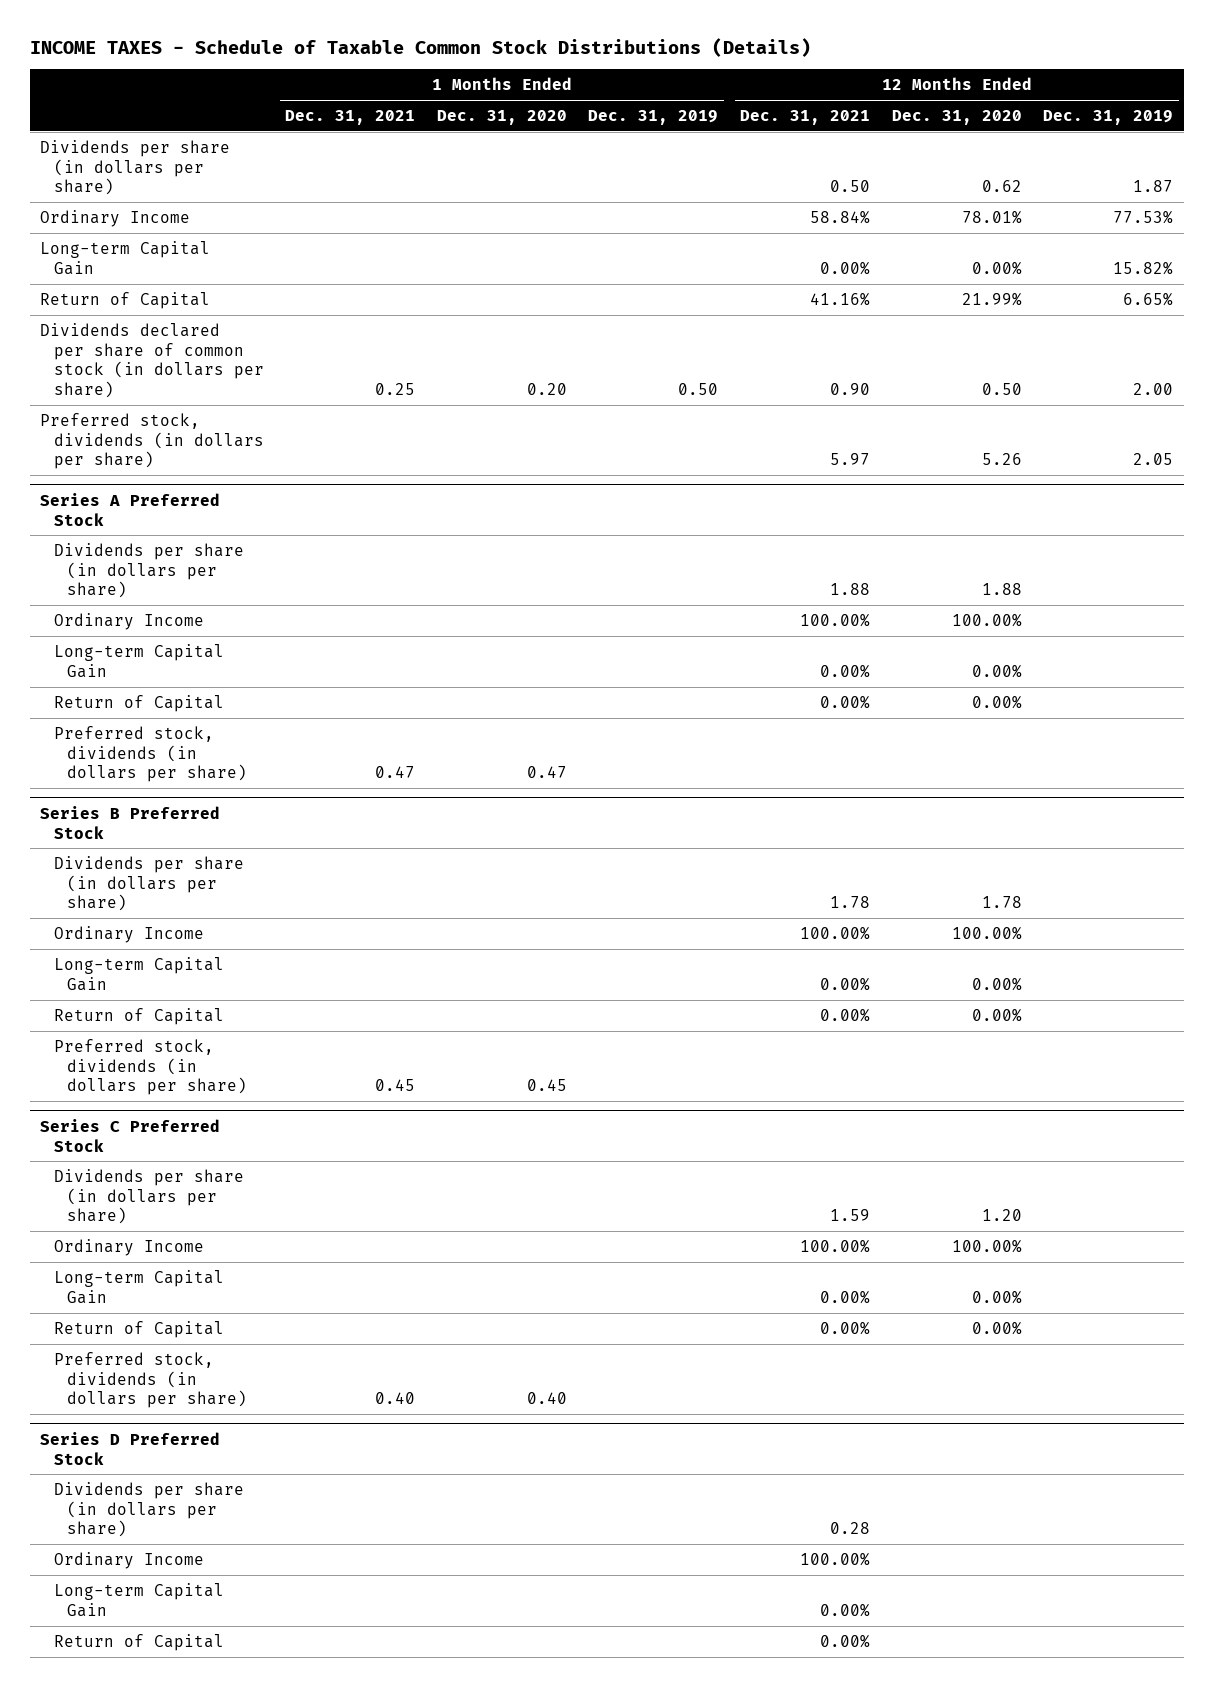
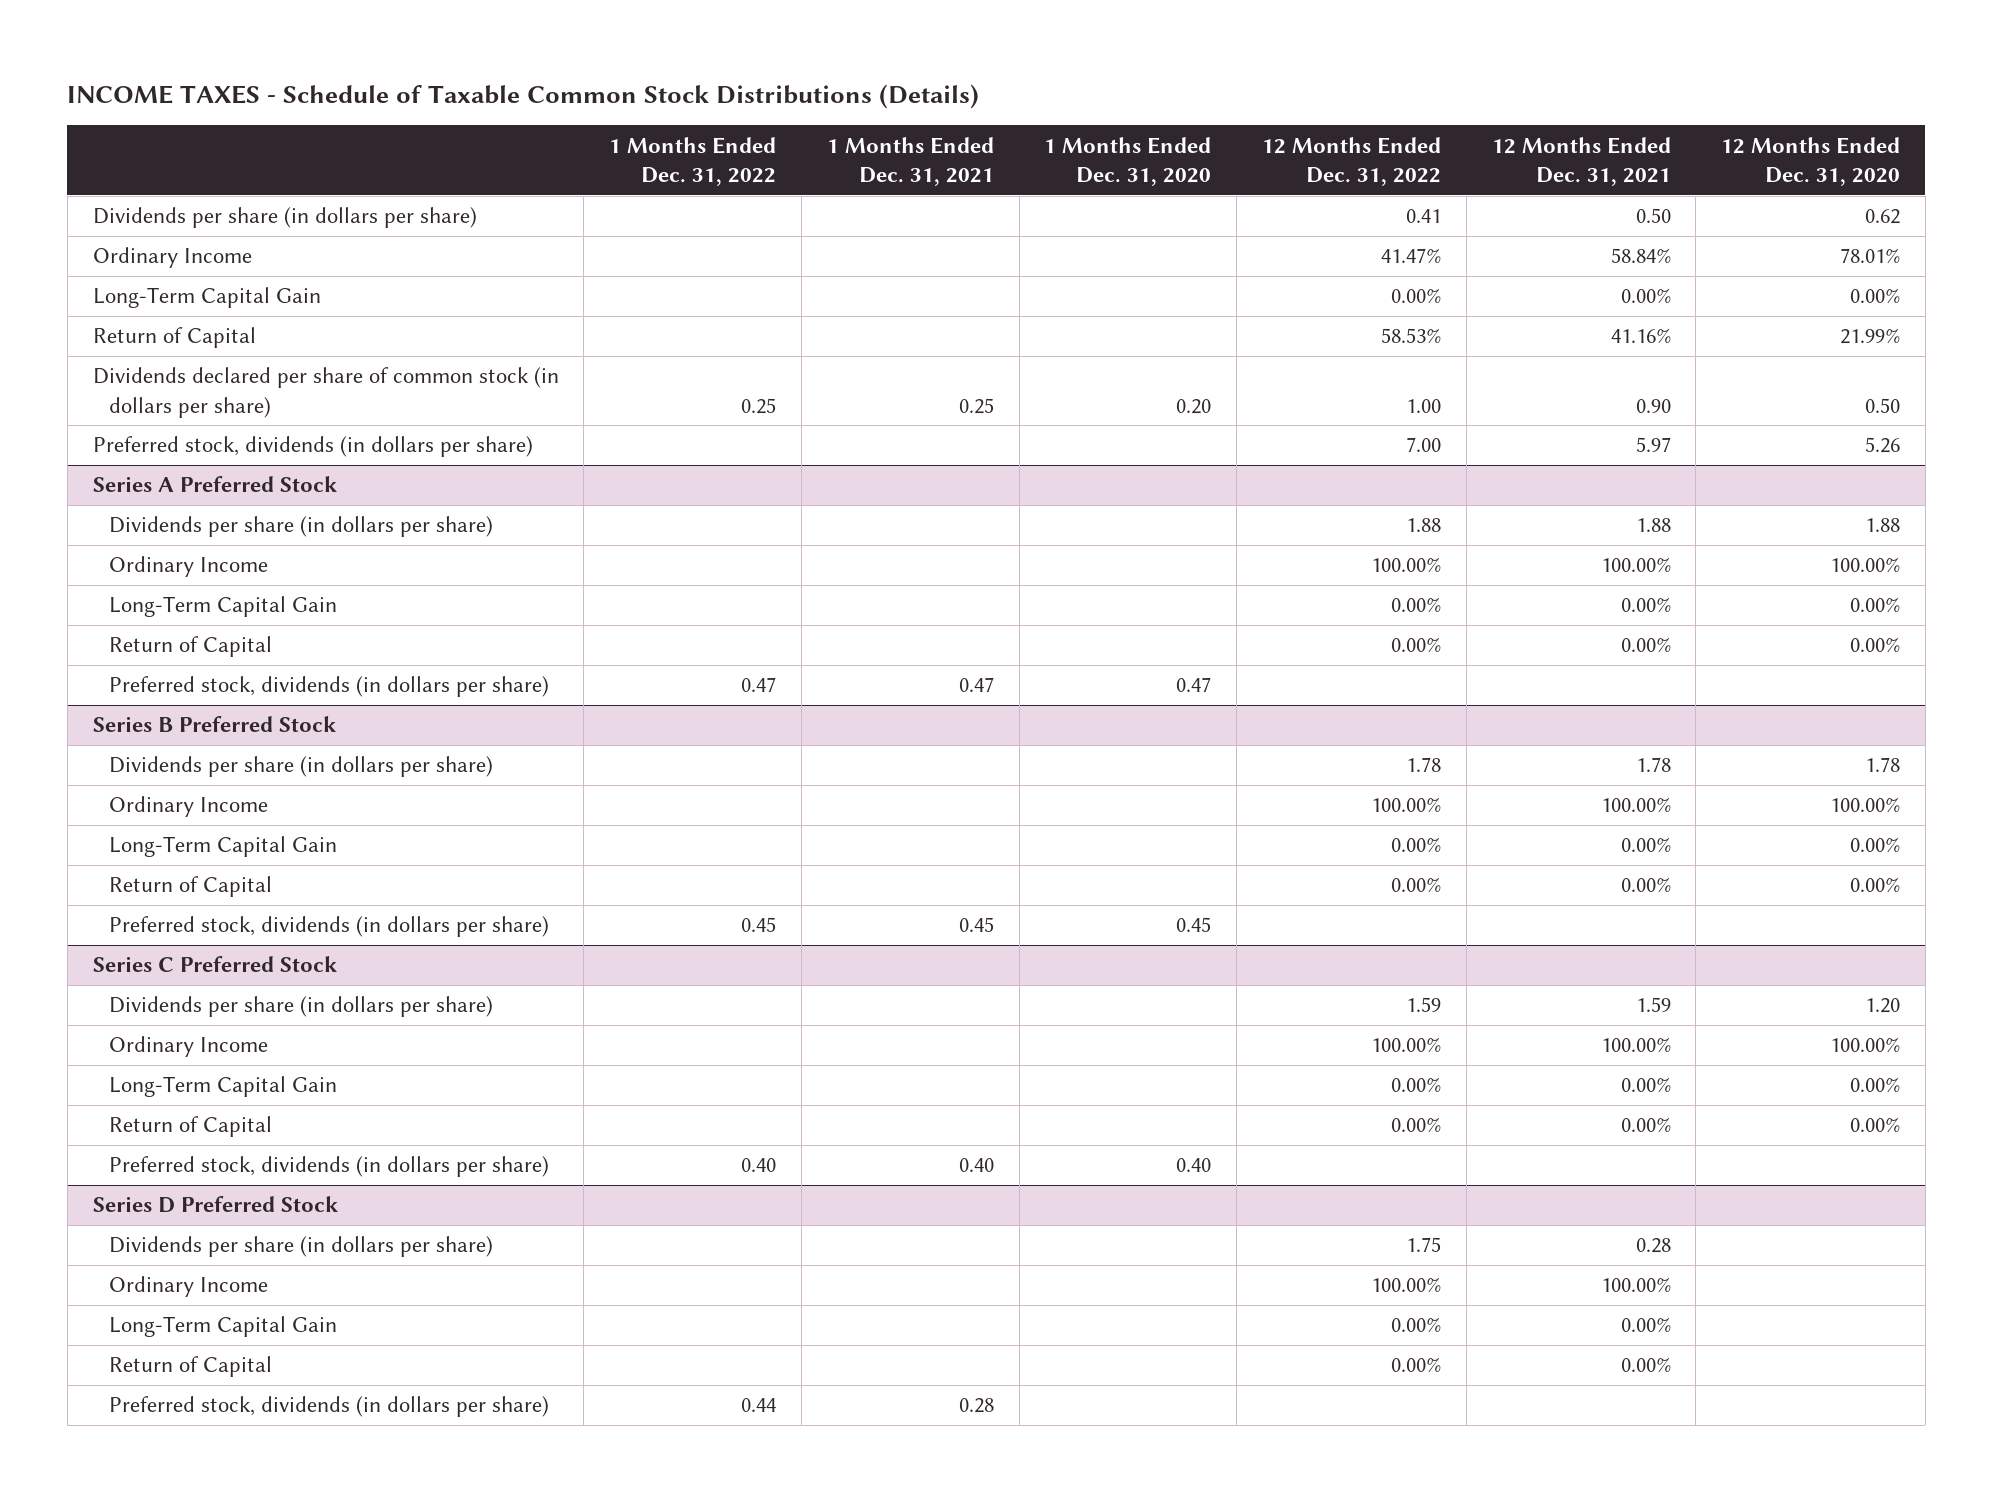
- | 1 Months Ended Dec. 31, 2021 | 1 Months Ended Dec. 31, 2020 | 1 Months Ended Dec. 31, 2019 | 12 Months Ended Dec. 31, 2021 | 12 Months Ended Dec. 31, 2020 | 12 Months Ended Dec. 31, 2019
+ | 1 Months Ended Dec. 31, 2022 | 1 Months Ended Dec. 31, 2021 | 1 Months Ended Dec. 31, 2020 | 12 Months Ended Dec. 31, 2022 | 12 Months Ended Dec. 31, 2021 | 12 Months Ended Dec. 31, 2020
- Long-term Capital Gain | | | | 0.00% | 0.00% | 15.82%
+ Long-Term Capital Gain | | | | 0.00% | 0.00% | 0.00%
@ Series A Preferred Stock
- Long-term Capital Gain | | | | 0.00% | 0.00% |
+ Long-Term Capital Gain | | | | 0.00% | 0.00% | 0.00%
@ Series B Preferred Stock
- Long-term Capital Gain | | | | 0.00% | 0.00% |
+ Long-Term Capital Gain | | | | 0.00% | 0.00% | 0.00%
@ Series C Preferred Stock
- Long-term Capital Gain | | | | 0.00% | 0.00% |
+ Long-Term Capital Gain | | | | 0.00% | 0.00% | 0.00%
@ Series D Preferred Stock
- Long-term Capital Gain | | | | 0.00% | |
+ Long-Term Capital Gain | | | | 0.00% | 0.00% |
+ Preferred stock, dividends (in dollars per share) | 0.44 | 0.28 | | | |

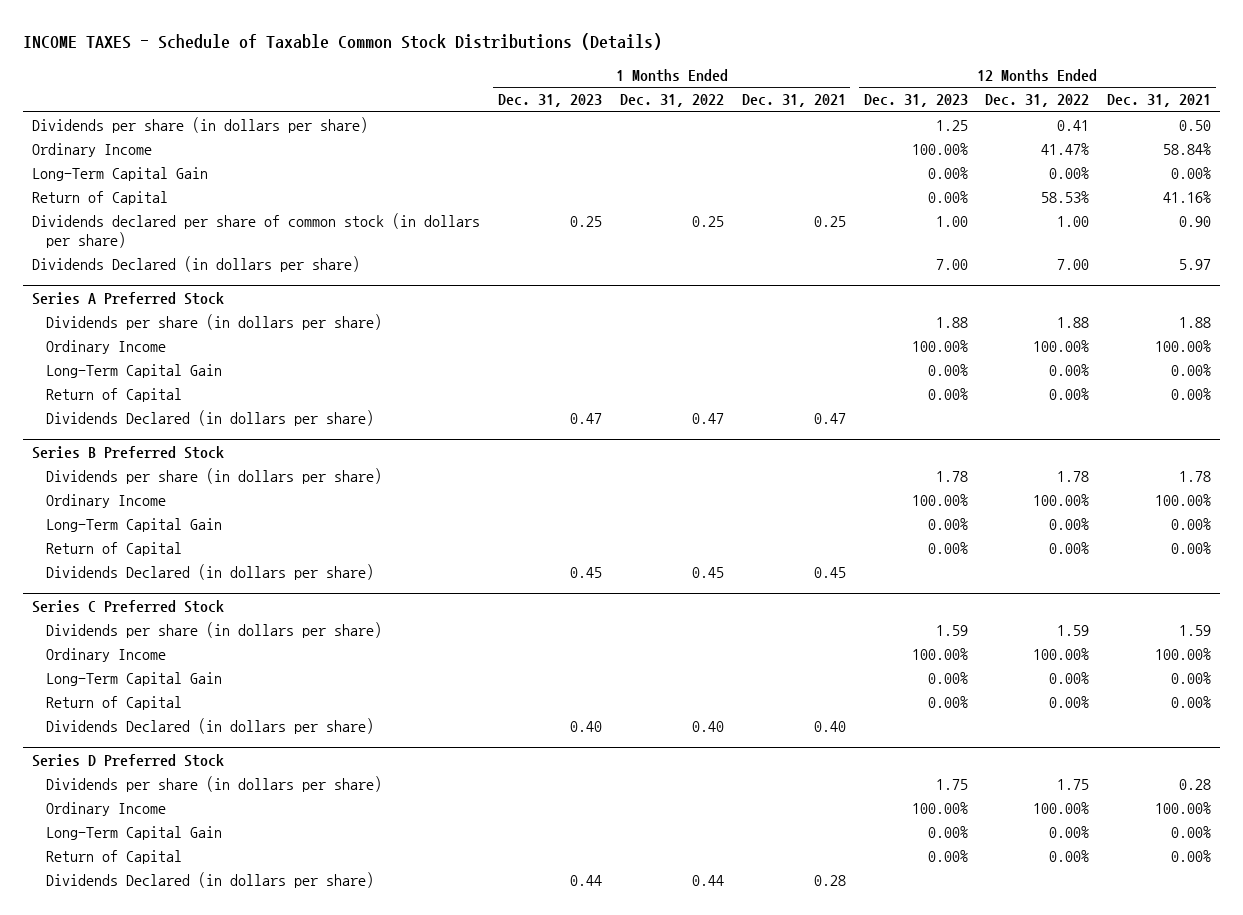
- | 1 Months Ended Dec. 31, 2022 | 1 Months Ended Dec. 31, 2021 | 1 Months Ended Dec. 31, 2020 | 12 Months Ended Dec. 31, 2022 | 12 Months Ended Dec. 31, 2021 | 12 Months Ended Dec. 31, 2020
+ | 1 Months Ended Dec. 31, 2023 | 1 Months Ended Dec. 31, 2022 | 1 Months Ended Dec. 31, 2021 | 12 Months Ended Dec. 31, 2023 | 12 Months Ended Dec. 31, 2022 | 12 Months Ended Dec. 31, 2021
- Preferred stock, dividends (in dollars per share) | | | | 7.00 | 5.97 | 5.26
+ Dividends Declared (in dollars per share) | | | | 7.00 | 7.00 | 5.97
@ Series A Preferred Stock
- Preferred stock, dividends (in dollars per share) | 0.47 | 0.47 | 0.47 | | |
+ Dividends Declared (in dollars per share) | 0.47 | 0.47 | 0.47 | | |
@ Series B Preferred Stock
- Preferred stock, dividends (in dollars per share) | 0.45 | 0.45 | 0.45 | | |
+ Dividends Declared (in dollars per share) | 0.45 | 0.45 | 0.45 | | |
@ Series C Preferred Stock
- Preferred stock, dividends (in dollars per share) | 0.40 | 0.40 | 0.40 | | |
+ Dividends Declared (in dollars per share) | 0.40 | 0.40 | 0.40 | | |
@ Series D Preferred Stock
- Preferred stock, dividends (in dollars per share) | 0.44 | 0.28 | | | |
+ Dividends Declared (in dollars per share) | 0.44 | 0.44 | 0.28 | | |

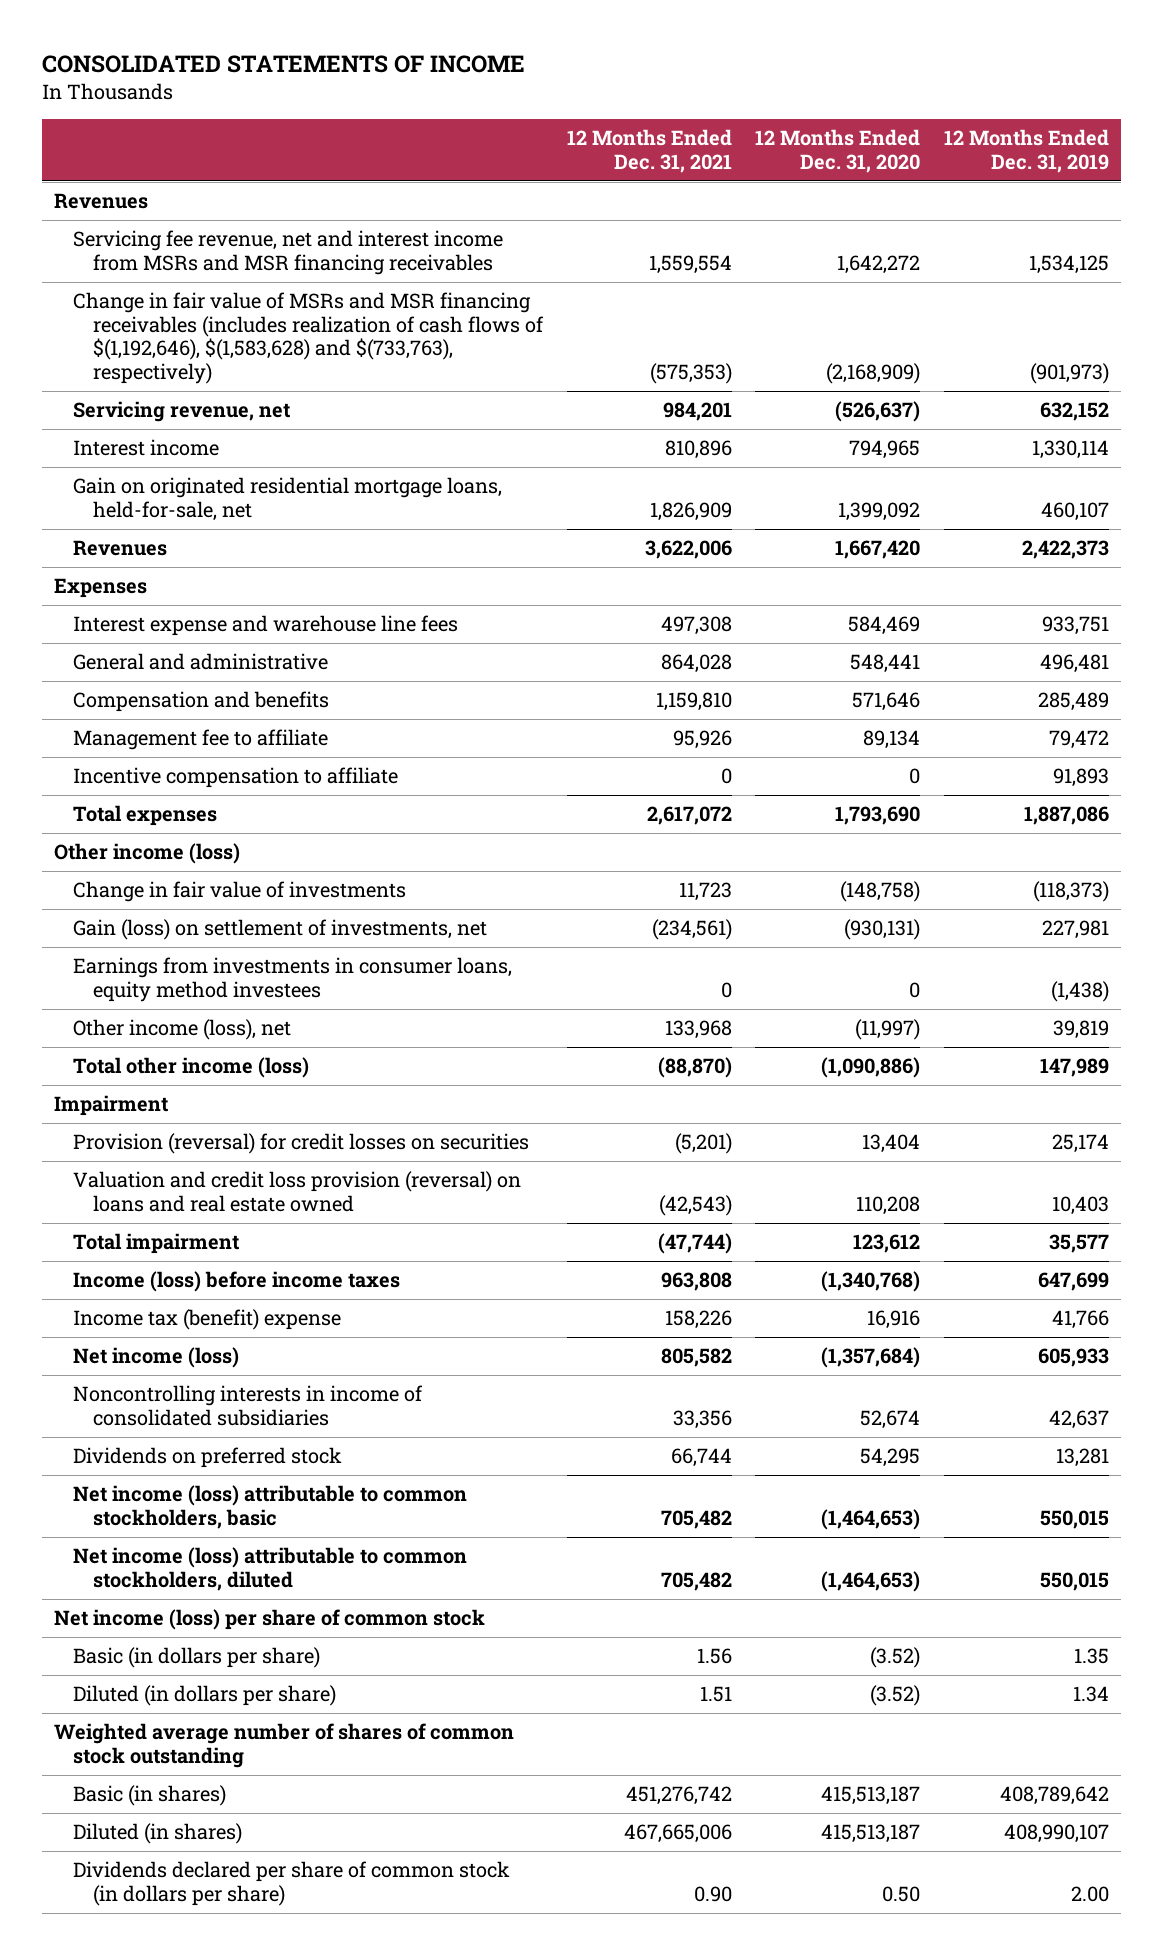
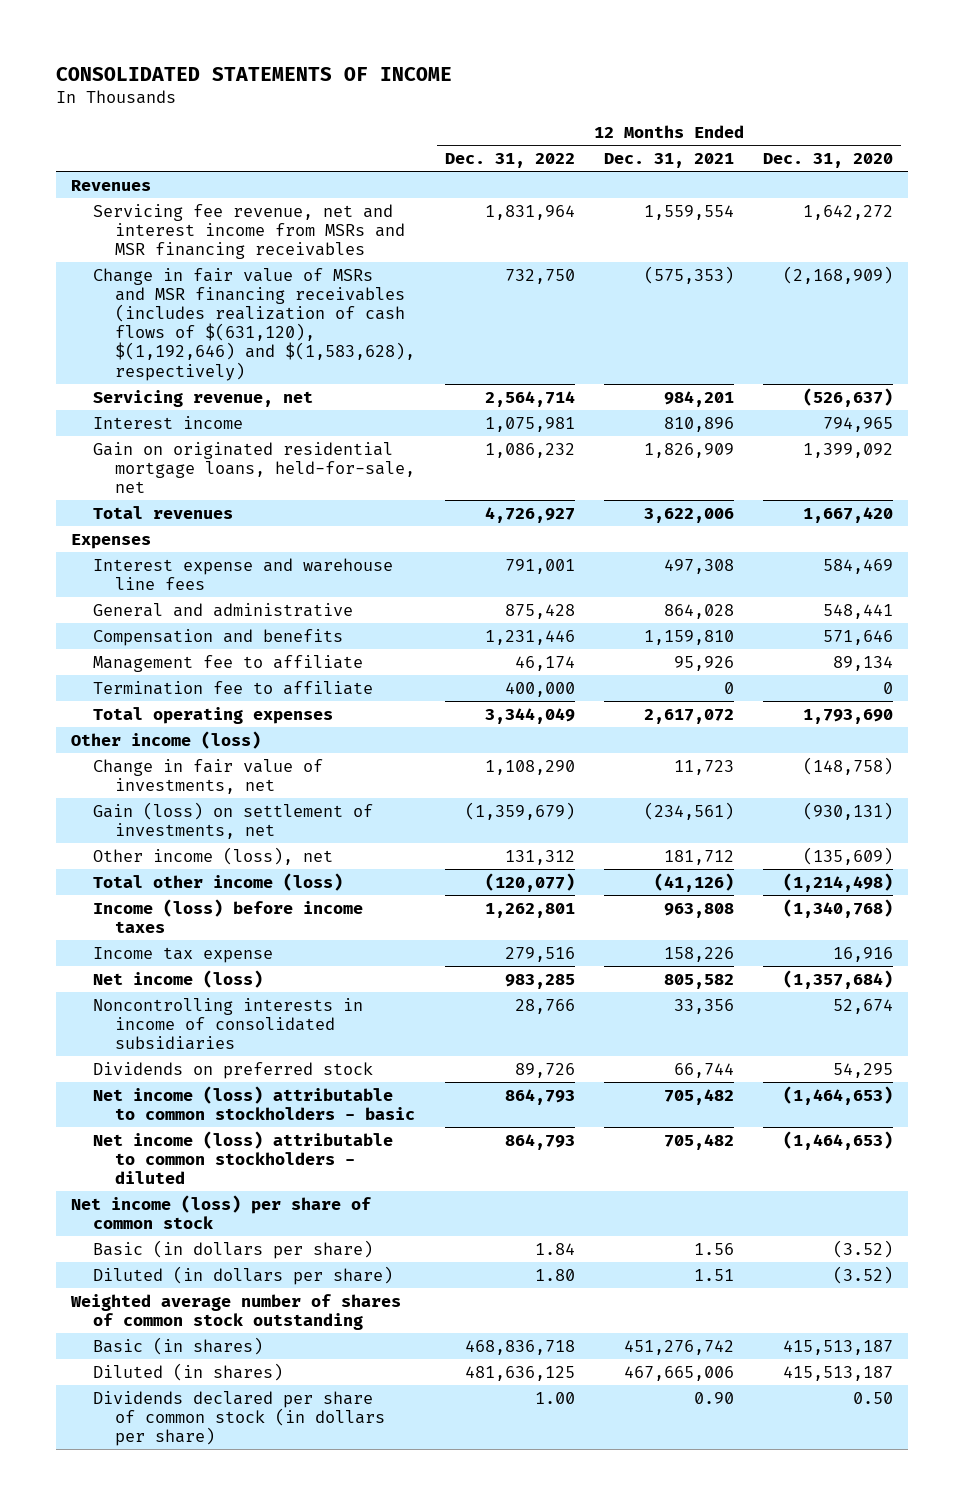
- | 12 Months Ended Dec. 31, 2021 | 12 Months Ended Dec. 31, 2020 | 12 Months Ended Dec. 31, 2019
+ | 12 Months Ended Dec. 31, 2022 | 12 Months Ended Dec. 31, 2021 | 12 Months Ended Dec. 31, 2020
- Change in fair value of MSRs and MSR financing receivables (includes realization of cash flows of $(1,192,646), $(1,583,628) and $(733,763), respectively) | (575,353) | (2,168,909) | (901,973)
+ Change in fair value of MSRs and MSR financing receivables (includes realization of cash flows of $(631,120), $(1,192,646) and $(1,583,628), respectively) | 732,750 | (575,353) | (2,168,909)
- Revenues | 3,622,006 | 1,667,420 | 2,422,373
+ Total revenues | 4,726,927 | 3,622,006 | 1,667,420
- Incentive compensation to affiliate | 0 | 0 | 91,893
- Total expenses | 2,617,072 | 1,793,690 | 1,887,086
+ Termination fee to affiliate | 400,000 | 0 | 0
+ Total operating expenses | 3,344,049 | 2,617,072 | 1,793,690
- Change in fair value of investments | 11,723 | (148,758) | (118,373)
+ Change in fair value of investments, net | 1,108,290 | 11,723 | (148,758)
- Earnings from investments in consumer loans, equity method investees | 0 | 0 | (1,438)
- Other income (loss), net | 133,968 | (11,997) | 39,819
- Total other income (loss) | (88,870) | (1,090,886) | 147,989
- Impairment
- Provision (reversal) for credit losses on securities | (5,201) | 13,404 | 25,174
- Valuation and credit loss provision (reversal) on loans and real estate owned | (42,543) | 110,208 | 10,403
- Total impairment | (47,744) | 123,612 | 35,577
+ Other income (loss), net | 131,312 | 181,712 | (135,609)
+ Total other income (loss) | (120,077) | (41,126) | (1,214,498)
- Income tax (benefit) expense | 158,226 | 16,916 | 41,766
+ Income tax expense | 279,516 | 158,226 | 16,916
- Net income (loss) attributable to common stockholders, basic | 705,482 | (1,464,653) | 550,015
- Net income (loss) attributable to common stockholders, diluted | 705,482 | (1,464,653) | 550,015
+ Net income (loss) attributable to common stockholders - basic | 864,793 | 705,482 | (1,464,653)
+ Net income (loss) attributable to common stockholders - diluted | 864,793 | 705,482 | (1,464,653)

